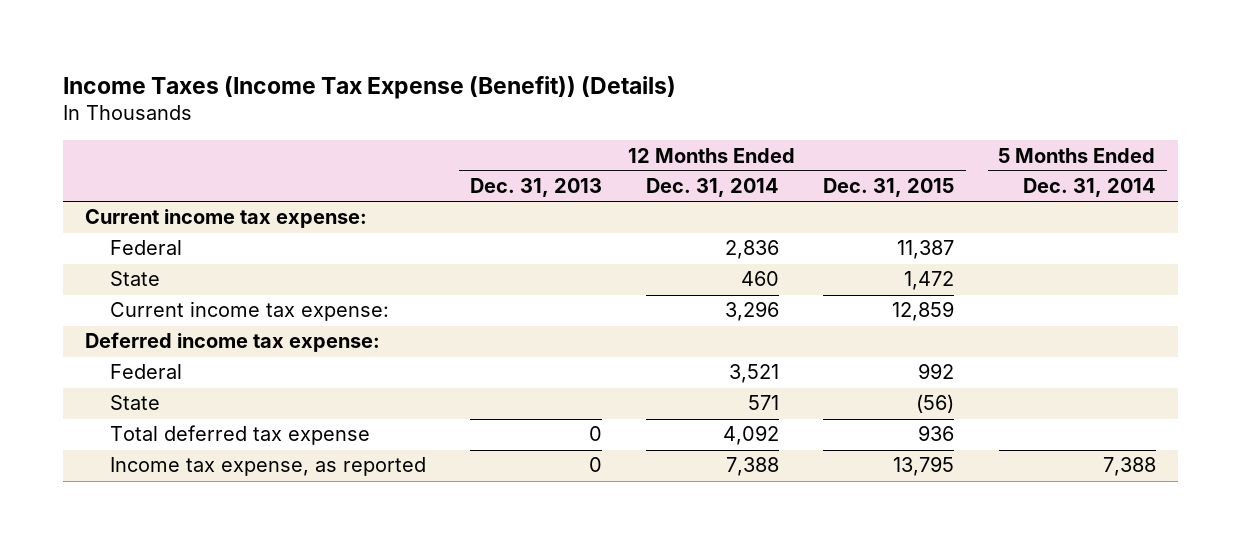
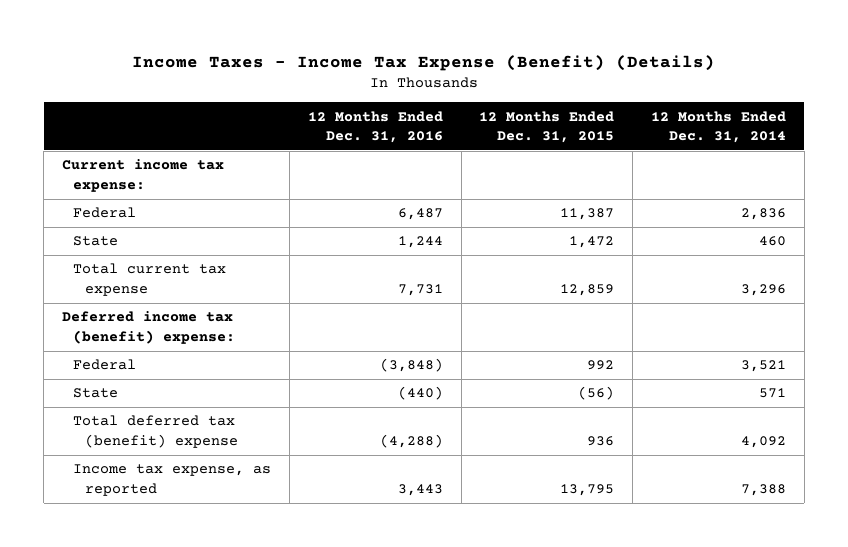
- Income Taxes (Income Tax Expense (Benefit)) (Details)
+ Income Taxes - Income Tax Expense (Benefit) (Details)
- | 12 Months Ended Dec. 31, 2013 | 12 Months Ended Dec. 31, 2014 | 12 Months Ended Dec. 31, 2015 | 5 Months Ended Dec. 31, 2014
+ | 12 Months Ended Dec. 31, 2016 | 12 Months Ended Dec. 31, 2015 | 12 Months Ended Dec. 31, 2014
- Current income tax expense: | | 3,296 | 12,859 |
- Deferred income tax expense:
+ Total current tax expense | 7,731 | 12,859 | 3,296
+ Deferred income tax (benefit) expense:
- Total deferred tax expense | 0 | 4,092 | 936 |
+ Total deferred tax (benefit) expense | (4,288) | 936 | 4,092

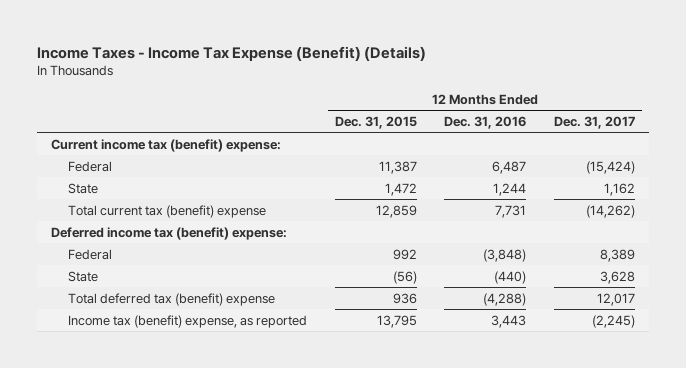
- | 12 Months Ended Dec. 31, 2016 | 12 Months Ended Dec. 31, 2015 | 12 Months Ended Dec. 31, 2014
+ | 12 Months Ended Dec. 31, 2015 | 12 Months Ended Dec. 31, 2016 | 12 Months Ended Dec. 31, 2017
- Current income tax expense:
+ Current income tax (benefit) expense:
- Total current tax expense | 7,731 | 12,859 | 3,296
+ Total current tax (benefit) expense | 12,859 | 7,731 | (14,262)
- Income tax expense, as reported | 3,443 | 13,795 | 7,388
+ Income tax (benefit) expense, as reported | 13,795 | 3,443 | (2,245)

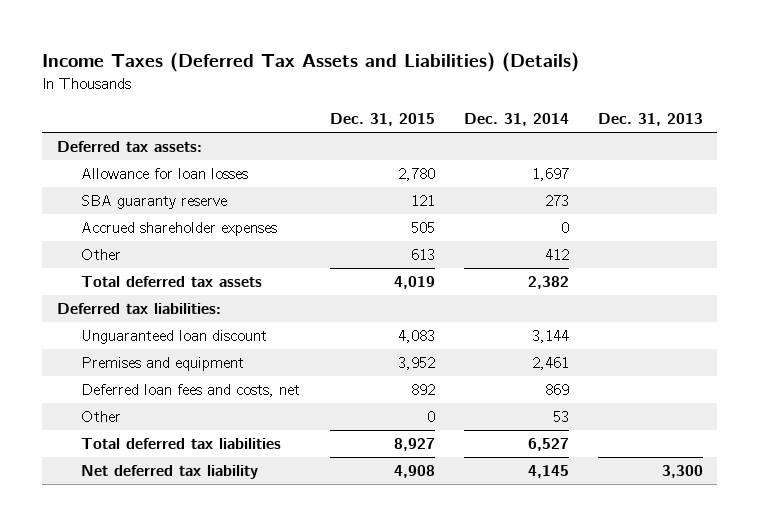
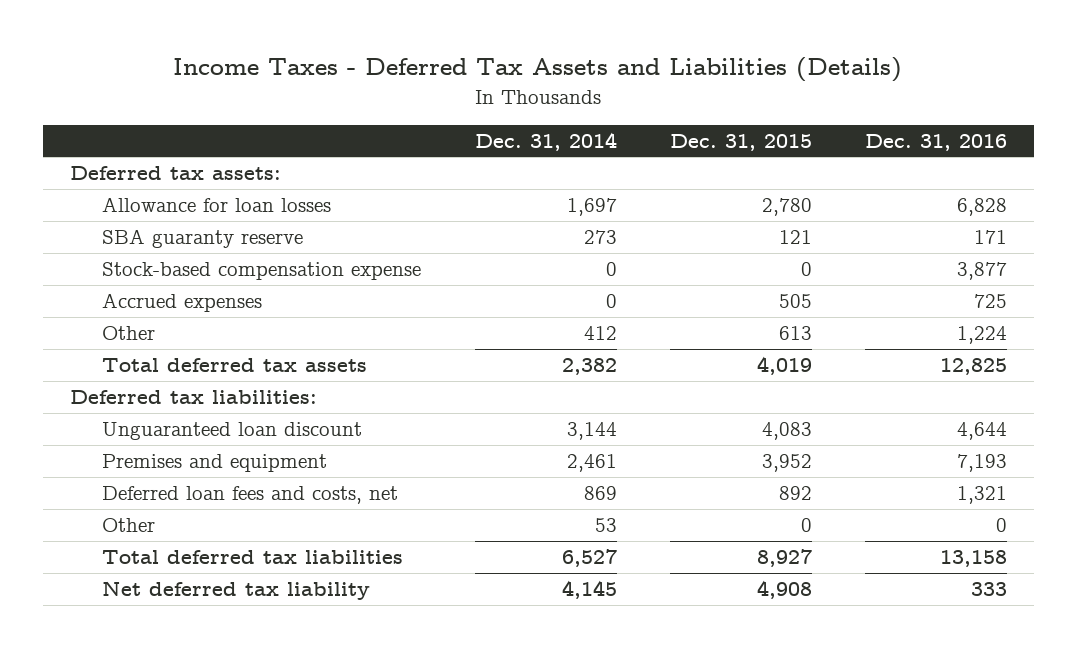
- Income Taxes (Deferred Tax Assets and Liabilities) (Details)
+ Income Taxes - Deferred Tax Assets and Liabilities (Details)
- | Dec. 31, 2015 | Dec. 31, 2014 | Dec. 31, 2013
+ | Dec. 31, 2014 | Dec. 31, 2015 | Dec. 31, 2016
- Accrued shareholder expenses | 505 | 0 |
+ Stock-based compensation expense | 0 | 0 | 3,877
+ Accrued expenses | 0 | 505 | 725

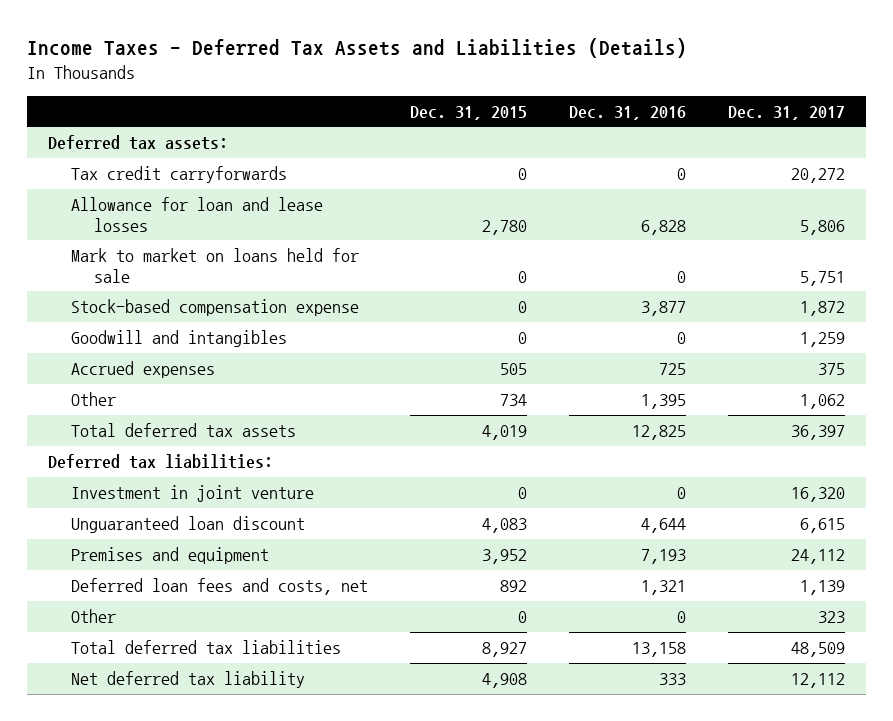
- | Dec. 31, 2014 | Dec. 31, 2015 | Dec. 31, 2016
+ | Dec. 31, 2015 | Dec. 31, 2016 | Dec. 31, 2017
- Allowance for loan losses | 1,697 | 2,780 | 6,828
- SBA guaranty reserve | 273 | 121 | 171
+ Tax credit carryforwards | 0 | 0 | 20,272
+ Allowance for loan and lease losses | 2,780 | 6,828 | 5,806
+ Mark to market on loans held for sale | 0 | 0 | 5,751
+ Goodwill and intangibles | 0 | 0 | 1,259
- Other | 412 | 613 | 1,224
+ Other | 734 | 1,395 | 1,062
+ Investment in joint venture | 0 | 0 | 16,320

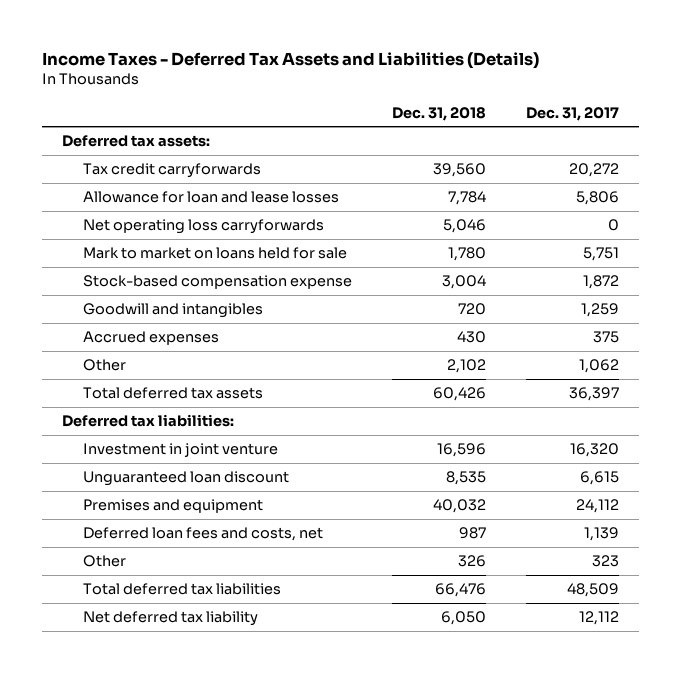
- | Dec. 31, 2015 | Dec. 31, 2016 | Dec. 31, 2017
+ | Dec. 31, 2018 | Dec. 31, 2017
+ Net operating loss carryforwards | 5,046 | 0

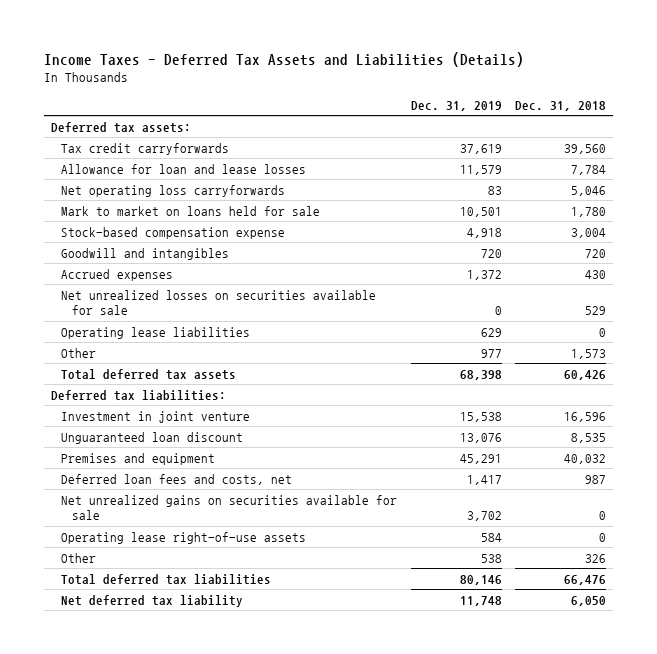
- | Dec. 31, 2018 | Dec. 31, 2017
+ | Dec. 31, 2019 | Dec. 31, 2018
- Other | 2,102 | 1,062
+ Net unrealized losses on securities available for sale | 0 | 529
+ Operating lease liabilities | 629 | 0
+ Other | 977 | 1,573
+ Net unrealized gains on securities available for sale | 3,702 | 0
+ Operating lease right-of-use assets | 584 | 0

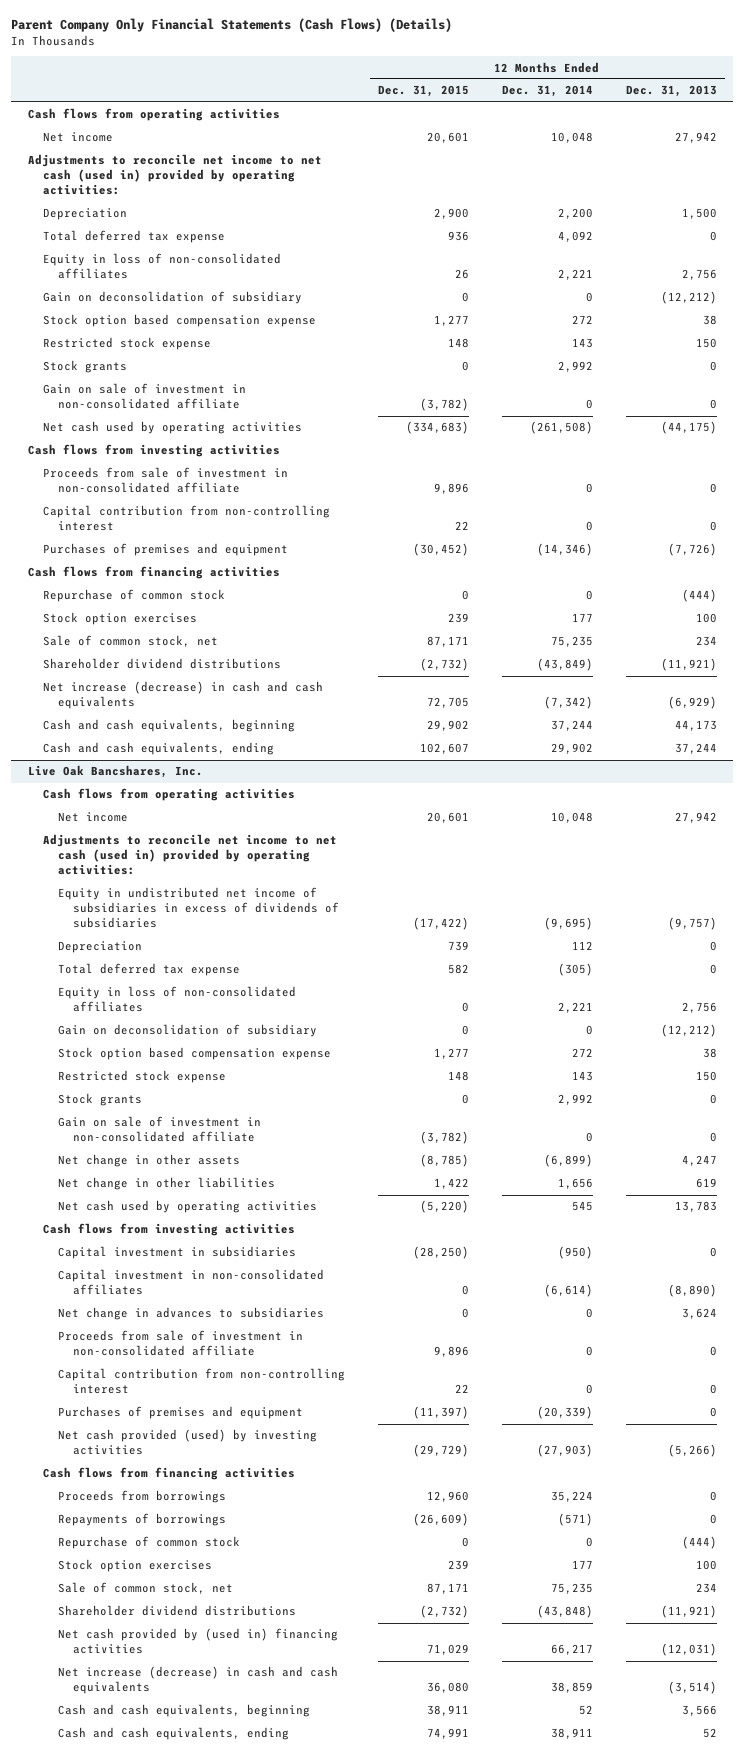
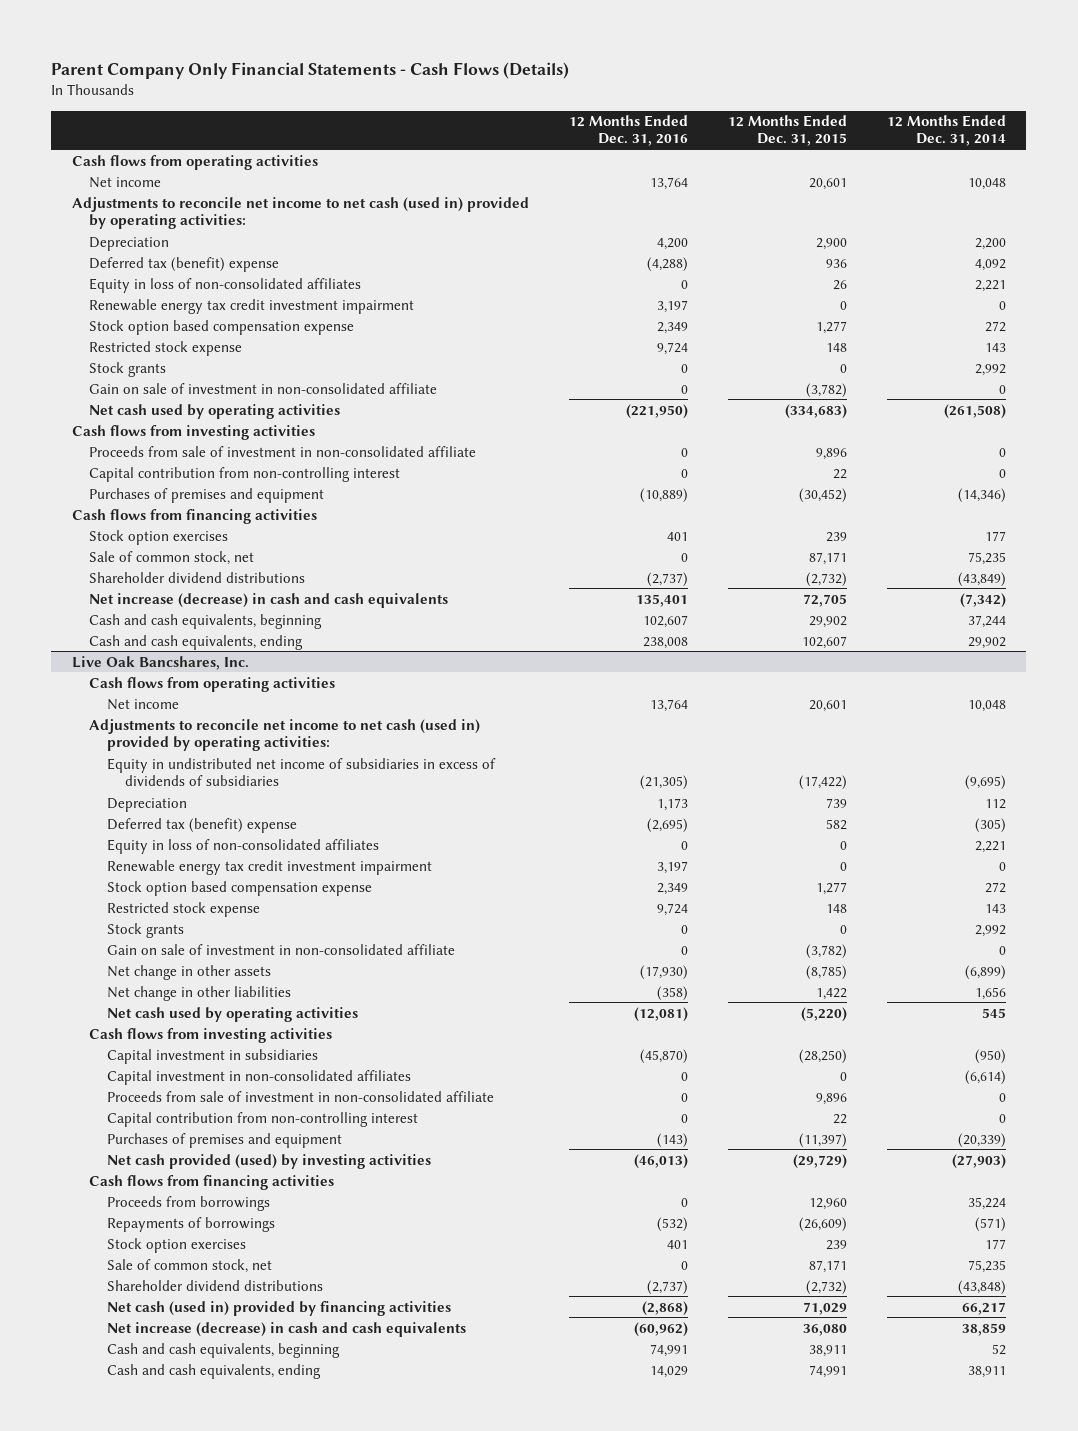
- Parent Company Only Financial Statements (Cash Flows) (Details)
+ Parent Company Only Financial Statements - Cash Flows (Details)
- | 12 Months Ended Dec. 31, 2015 | 12 Months Ended Dec. 31, 2014 | 12 Months Ended Dec. 31, 2013
+ | 12 Months Ended Dec. 31, 2016 | 12 Months Ended Dec. 31, 2015 | 12 Months Ended Dec. 31, 2014
- Total deferred tax expense | 936 | 4,092 | 0
+ Deferred tax (benefit) expense | (4,288) | 936 | 4,092
- Gain on deconsolidation of subsidiary | 0 | 0 | (12,212)
+ Renewable energy tax credit investment impairment | 3,197 | 0 | 0
- Repurchase of common stock | 0 | 0 | (444)
@ Live Oak Bancshares, Inc.
- Total deferred tax expense | 582 | (305) | 0
+ Deferred tax (benefit) expense | (2,695) | 582 | (305)
- Gain on deconsolidation of subsidiary | 0 | 0 | (12,212)
+ Renewable energy tax credit investment impairment | 3,197 | 0 | 0
- Net change in advances to subsidiaries | 0 | 0 | 3,624
- Repurchase of common stock | 0 | 0 | (444)
- Net cash provided by (used in) financing activities | 71,029 | 66,217 | (12,031)
+ Net cash (used in) provided by financing activities | (2,868) | 71,029 | 66,217

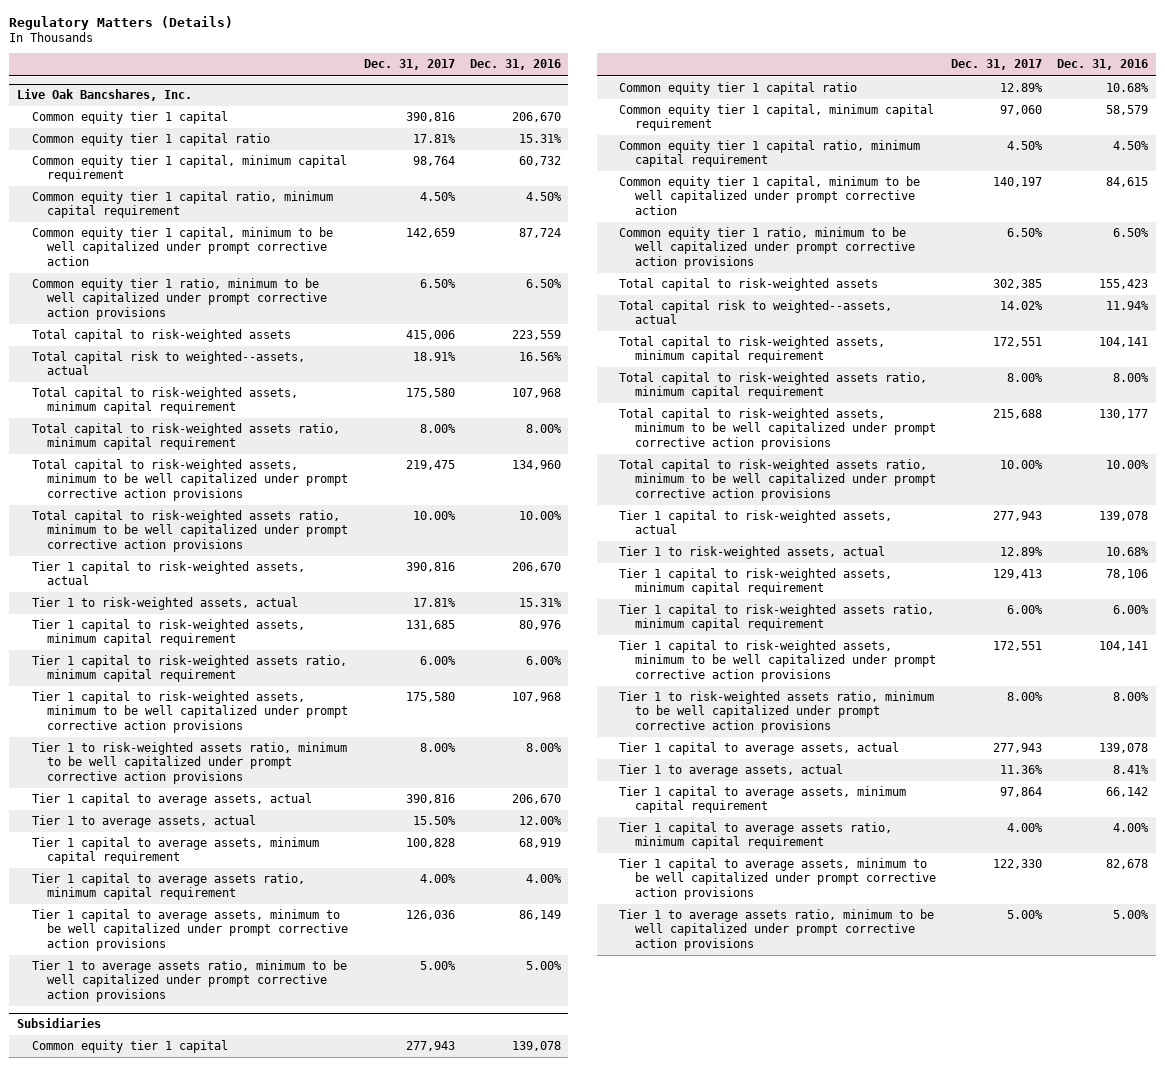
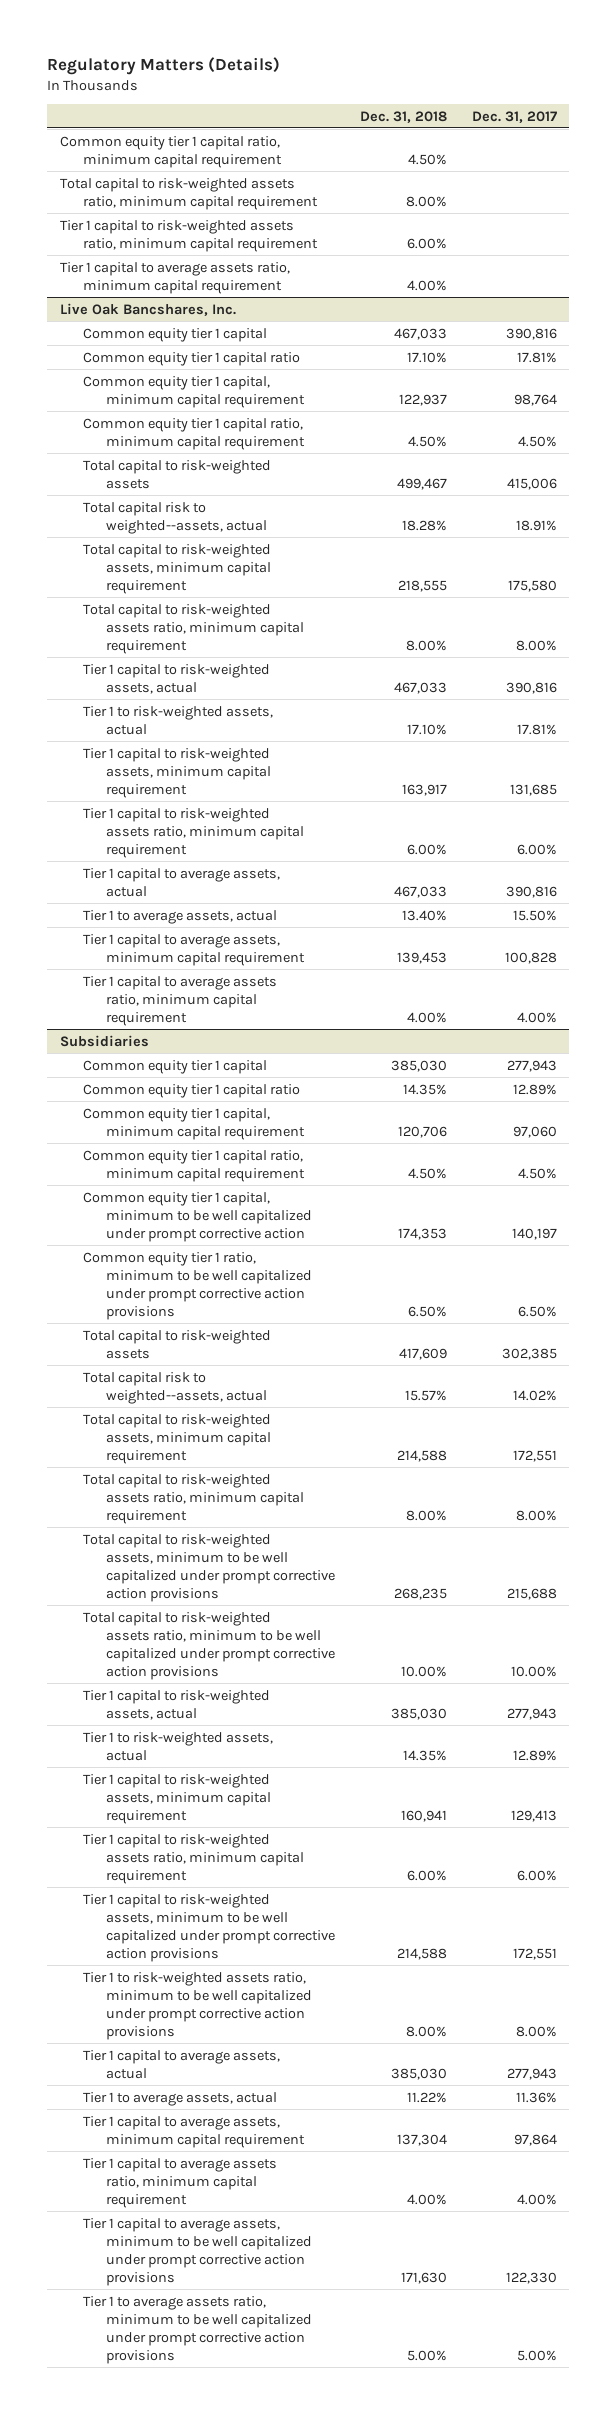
- | Dec. 31, 2017 | Dec. 31, 2016
+ | Dec. 31, 2018 | Dec. 31, 2017
+ Common equity tier 1 capital ratio, minimum capital requirement | 4.50% |
+ Total capital to risk-weighted assets ratio, minimum capital requirement | 8.00% |
+ Tier 1 capital to risk-weighted assets ratio, minimum capital requirement | 6.00% |
+ Tier 1 capital to average assets ratio, minimum capital requirement | 4.00% |
@ Live Oak Bancshares, Inc.
- Common equity tier 1 capital, minimum to be well capitalized under prompt corrective action | 142,659 | 87,724
- Common equity tier 1 ratio, minimum to be well capitalized under prompt corrective action provisions | 6.50% | 6.50%
- Total capital to risk-weighted assets, minimum to be well capitalized under prompt corrective action provisions | 219,475 | 134,960
- Total capital to risk-weighted assets ratio, minimum to be well capitalized under prompt corrective action provisions | 10.00% | 10.00%
- Tier 1 capital to risk-weighted assets, minimum to be well capitalized under prompt corrective action provisions | 175,580 | 107,968
- Tier 1 to risk-weighted assets ratio, minimum to be well capitalized under prompt corrective action provisions | 8.00% | 8.00%
- Tier 1 capital to average assets, minimum to be well capitalized under prompt corrective action provisions | 126,036 | 86,149
- Tier 1 to average assets ratio, minimum to be well capitalized under prompt corrective action provisions | 5.00% | 5.00%

